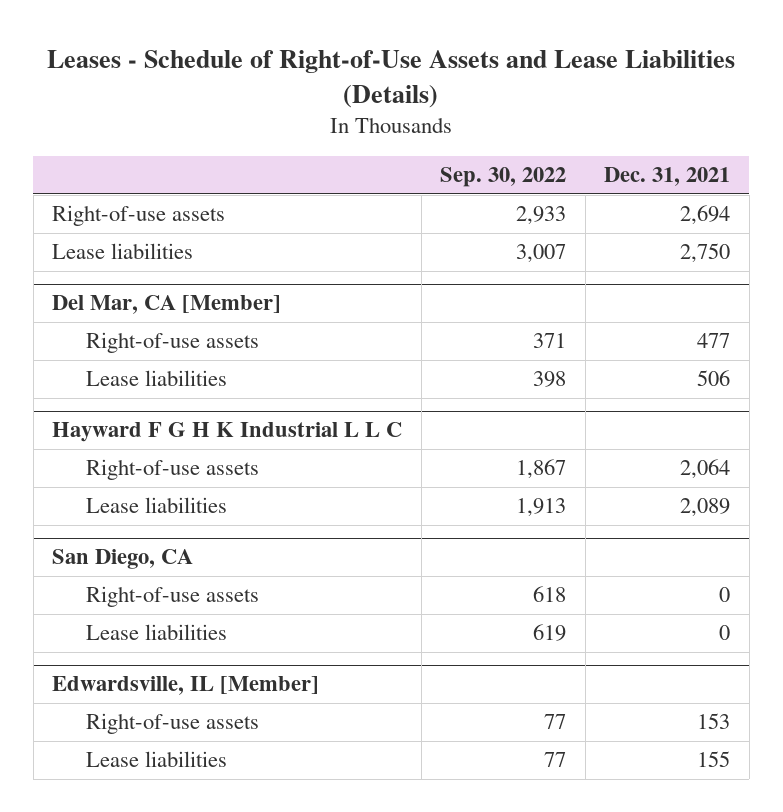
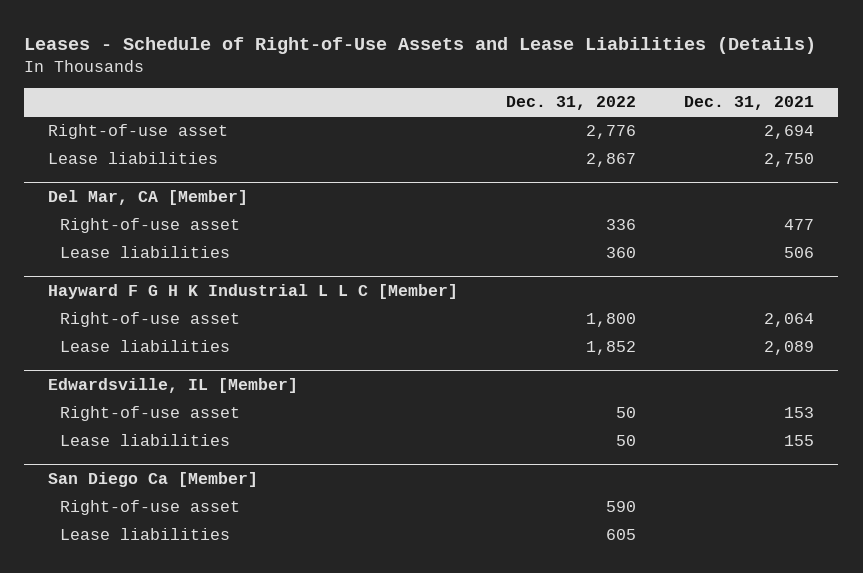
- | Sep. 30, 2022 | Dec. 31, 2021
+ | Dec. 31, 2022 | Dec. 31, 2021
- Right-of-use assets | 2,933 | 2,694
+ Right-of-use asset | 2,776 | 2,694
@ Del Mar, CA [Member]
- Right-of-use assets | 371 | 477
+ Right-of-use asset | 336 | 477
- Hayward F G H K Industrial L L C
- Right-of-use assets | 1,867 | 2,064
+ Hayward F G H K Industrial L L C [Member]
+ Right-of-use asset | 1,800 | 2,064
- San Diego, CA
- Right-of-use assets | 618 | 0
- Lease liabilities | 619 | 0
@ Edwardsville, IL [Member]
- Right-of-use assets | 77 | 153
+ Right-of-use asset | 50 | 153
+ San Diego Ca [Member]
+ Right-of-use asset | 590 |
+ Lease liabilities | 605 |

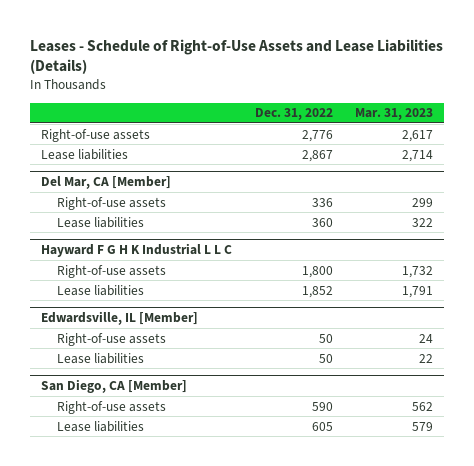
- | Dec. 31, 2022 | Dec. 31, 2021
+ | Dec. 31, 2022 | Mar. 31, 2023
- Right-of-use asset | 2,776 | 2,694
+ Right-of-use assets | 2,776 | 2,617
@ Del Mar, CA [Member]
- Right-of-use asset | 336 | 477
+ Right-of-use assets | 336 | 299
- Hayward F G H K Industrial L L C [Member]
- Right-of-use asset | 1,800 | 2,064
+ Hayward F G H K Industrial L L C
+ Right-of-use assets | 1,800 | 1,732
@ Edwardsville, IL [Member]
- Right-of-use asset | 50 | 153
+ Right-of-use assets | 50 | 24
- San Diego Ca [Member]
- Right-of-use asset | 590 |
+ San Diego, CA [Member]
+ Right-of-use assets | 590 | 562

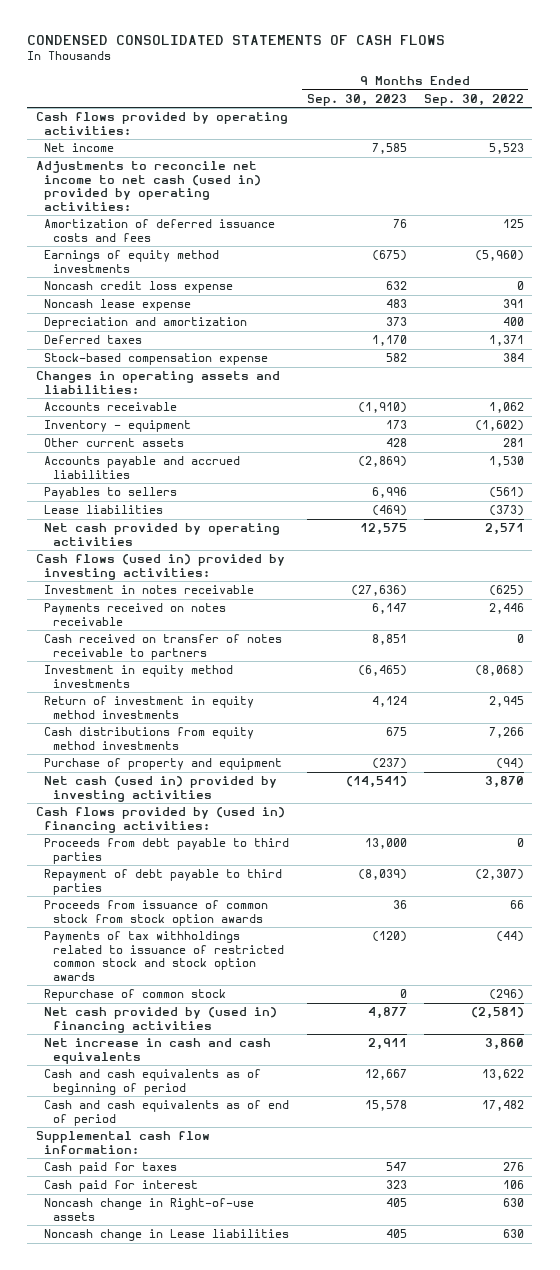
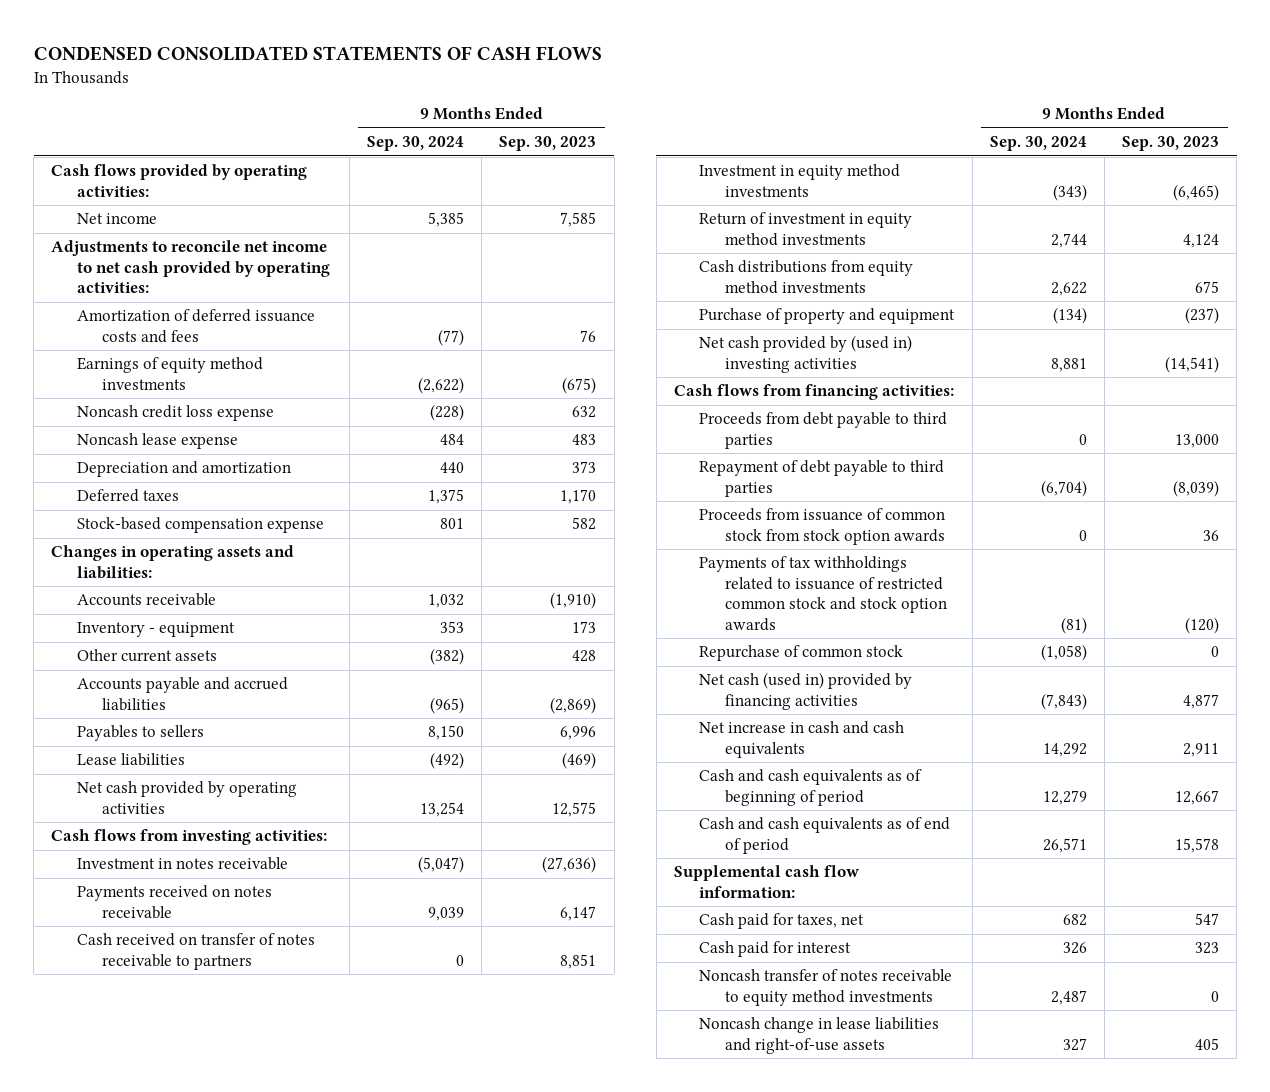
- | 9 Months Ended Sep. 30, 2023 | 9 Months Ended Sep. 30, 2022
+ | 9 Months Ended Sep. 30, 2024 | 9 Months Ended Sep. 30, 2023
- Adjustments to reconcile net income to net cash (used in) provided by operating activities:
+ Adjustments to reconcile net income to net cash provided by operating activities:
- Cash flows (used in) provided by investing activities:
+ Cash flows from investing activities:
- Net cash (used in) provided by investing activities | (14,541) | 3,870
- Cash flows provided by (used in) financing activities:
+ Net cash provided by (used in) investing activities | 8,881 | (14,541)
+ Cash flows from financing activities:
- Net cash provided by (used in) financing activities | 4,877 | (2,581)
+ Net cash (used in) provided by financing activities | (7,843) | 4,877
- Cash paid for taxes | 547 | 276
+ Cash paid for taxes, net | 682 | 547
- Noncash change in Right-of-use assets | 405 | 630
- Noncash change in Lease liabilities | 405 | 630
+ Noncash transfer of notes receivable to equity method investments | 2,487 | 0
+ Noncash change in lease liabilities and right-of-use assets | 327 | 405

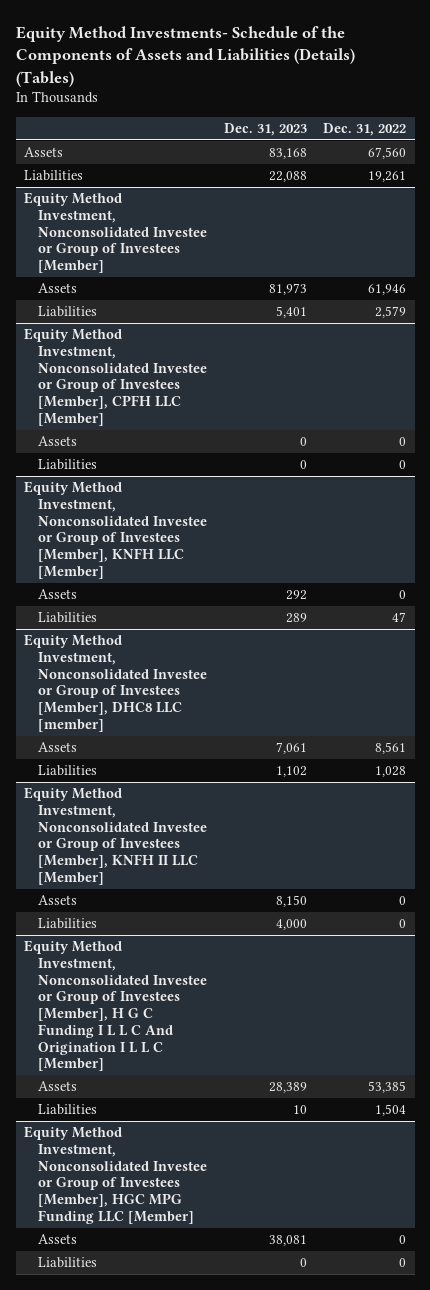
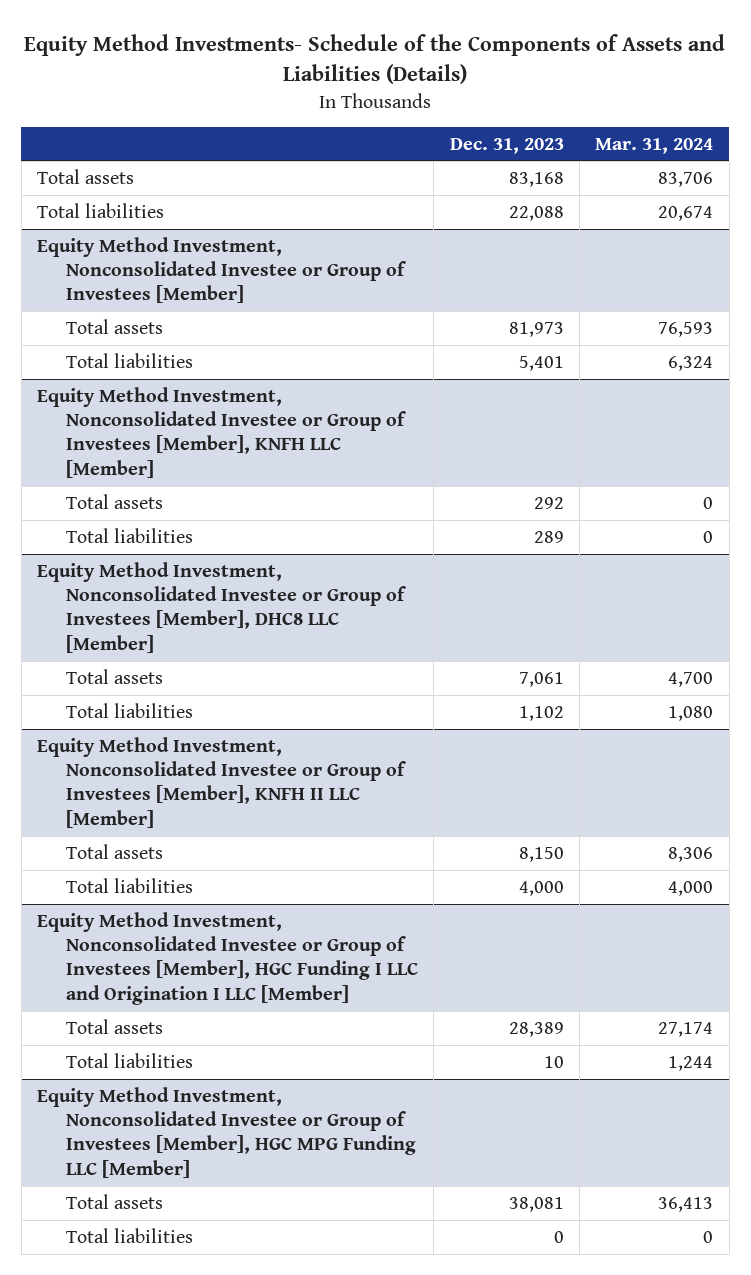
- Equity Method Investments- Schedule of the Components of Assets and Liabilities (Details) (Tables)
+ Equity Method Investments- Schedule of the Components of Assets and Liabilities (Details)
- | Dec. 31, 2023 | Dec. 31, 2022
+ | Dec. 31, 2023 | Mar. 31, 2024
- Assets | 83,168 | 67,560
- Liabilities | 22,088 | 19,261
+ Total assets | 83,168 | 83,706
+ Total liabilities | 22,088 | 20,674
@ Equity Method Investment, Nonconsolidated Investee or Group of Investees [Member]
- Assets | 81,973 | 61,946
- Liabilities | 5,401 | 2,579
- Equity Method Investment, Nonconsolidated Investee or Group of Investees [Member], CPFH LLC [Member]
- Assets | 0 | 0
- Liabilities | 0 | 0
@ Equity Method Investment, Nonconsolidated Investee or Group of Investees [Member]
+ Total assets | 81,973 | 76,593
+ Total liabilities | 5,401 | 6,324
@ Equity Method Investment, Nonconsolidated Investee or Group of Investees [Member], KNFH LLC [Member]
- Assets | 292 | 0
- Liabilities | 289 | 47
- Equity Method Investment, Nonconsolidated Investee or Group of Investees [Member], DHC8 LLC [member]
- Assets | 7,061 | 8,561
- Liabilities | 1,102 | 1,028
@ Equity Method Investment, Nonconsolidated Investee or Group of Investees [Member], KNFH LLC [Member]
+ Total assets | 292 | 0
+ Total liabilities | 289 | 0
+ Equity Method Investment, Nonconsolidated Investee or Group of Investees [Member], DHC8 LLC [Member]
+ Total assets | 7,061 | 4,700
+ Total liabilities | 1,102 | 1,080
@ Equity Method Investment, Nonconsolidated Investee or Group of Investees [Member], KNFH II LLC [Member]
- Assets | 8,150 | 0
- Liabilities | 4,000 | 0
- Equity Method Investment, Nonconsolidated Investee or Group of Investees [Member], H G C Funding I L L C And Origination I L L C [Member]
- Assets | 28,389 | 53,385
- Liabilities | 10 | 1,504
@ Equity Method Investment, Nonconsolidated Investee or Group of Investees [Member], KNFH II LLC [Member]
+ Total assets | 8,150 | 8,306
+ Total liabilities | 4,000 | 4,000
+ Equity Method Investment, Nonconsolidated Investee or Group of Investees [Member], HGC Funding I LLC and Origination I LLC [Member]
+ Total assets | 28,389 | 27,174
+ Total liabilities | 10 | 1,244
@ Equity Method Investment, Nonconsolidated Investee or Group of Investees [Member], HGC MPG Funding LLC [Member]
- Assets | 38,081 | 0
- Liabilities | 0 | 0
+ Total assets | 38,081 | 36,413
+ Total liabilities | 0 | 0

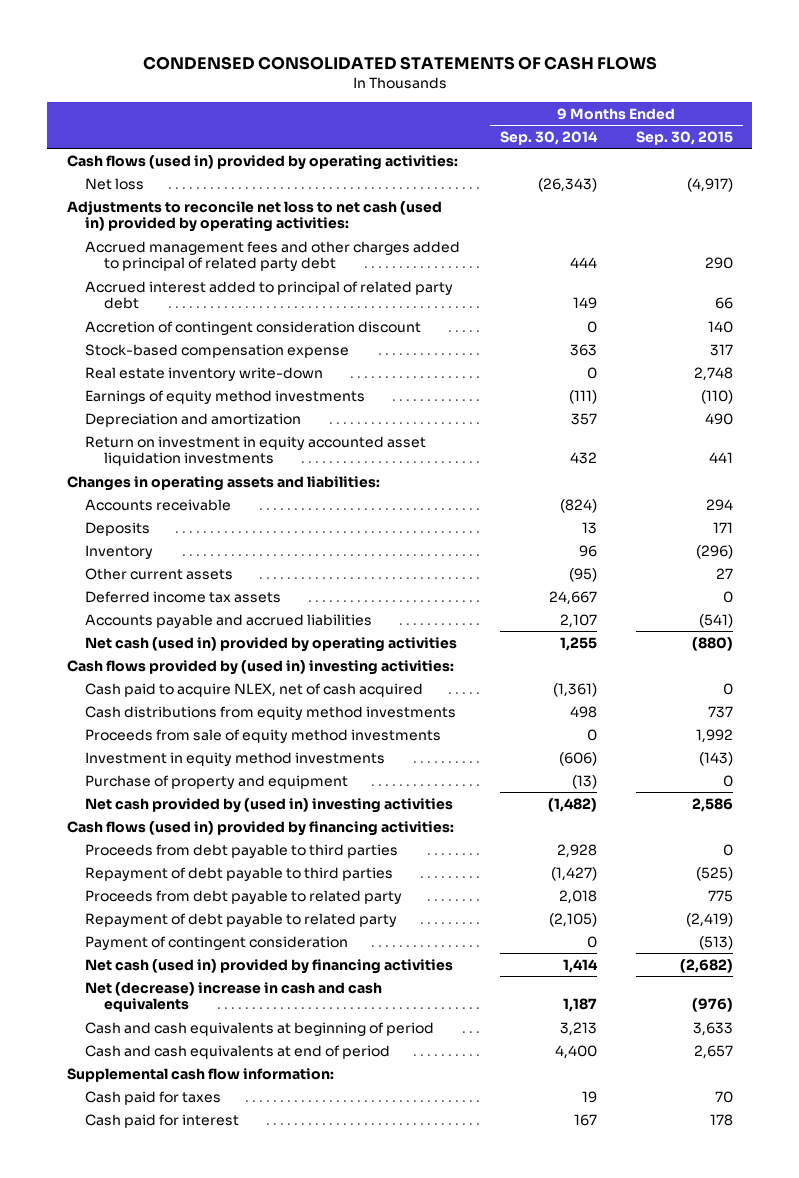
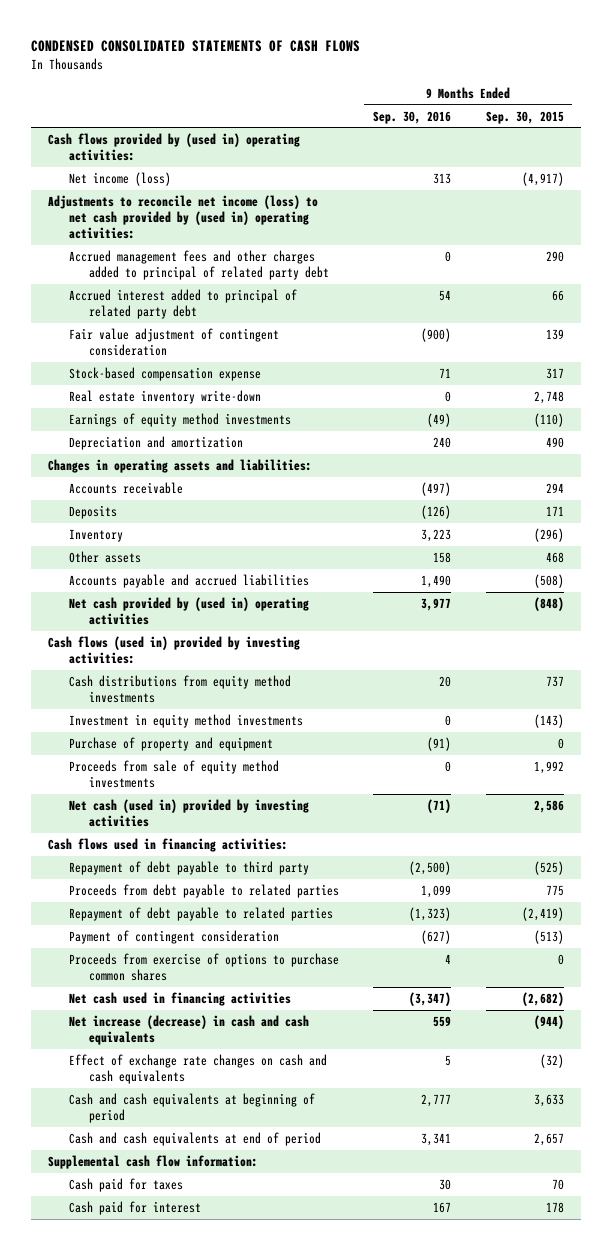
- | 9 Months Ended Sep. 30, 2014 | 9 Months Ended Sep. 30, 2015
+ | 9 Months Ended Sep. 30, 2016 | 9 Months Ended Sep. 30, 2015
- Cash flows (used in) provided by operating activities:
- Net loss | (26,343) | (4,917)
- Adjustments to reconcile net loss to net cash (used in) provided by operating activities:
+ Cash flows provided by (used in) operating activities:
+ Net income (loss) | 313 | (4,917)
+ Adjustments to reconcile net income (loss) to net cash provided by (used in) operating activities:
- Accretion of contingent consideration discount | 0 | 140
+ Fair value adjustment of contingent consideration | (900) | 139
- Return on investment in equity accounted asset liquidation investments | 432 | 441
- Other current assets | (95) | 27
- Deferred income tax assets | 24,667 | 0
- Accounts payable and accrued liabilities | 2,107 | (541)
- Net cash (used in) provided by operating activities | 1,255 | (880)
- Cash flows provided by (used in) investing activities:
- Cash paid to acquire NLEX, net of cash acquired | (1,361) | 0
+ Other assets | 158 | 468
+ Accounts payable and accrued liabilities | 1,490 | (508)
+ Net cash provided by (used in) operating activities | 3,977 | (848)
+ Cash flows (used in) provided by investing activities:
- Net cash provided by (used in) investing activities | (1,482) | 2,586
- Cash flows (used in) provided by financing activities:
- Proceeds from debt payable to third parties | 2,928 | 0
- Repayment of debt payable to third parties | (1,427) | (525)
- Proceeds from debt payable to related party | 2,018 | 775
- Repayment of debt payable to related party | (2,105) | (2,419)
moved down: Proceeds from sale of equity method investments | 0 | 1,992
+ Net cash (used in) provided by investing activities | (71) | 2,586
+ Cash flows used in financing activities:
+ Repayment of debt payable to third party | (2,500) | (525)
+ Proceeds from debt payable to related parties | 1,099 | 775
+ Repayment of debt payable to related parties | (1,323) | (2,419)
- Net cash (used in) provided by financing activities | 1,414 | (2,682)
- Net (decrease) increase in cash and cash equivalents | 1,187 | (976)
+ Proceeds from exercise of options to purchase common shares | 4 | 0
+ Net cash used in financing activities | (3,347) | (2,682)
+ Net increase (decrease) in cash and cash equivalents | 559 | (944)
+ Effect of exchange rate changes on cash and cash equivalents | 5 | (32)

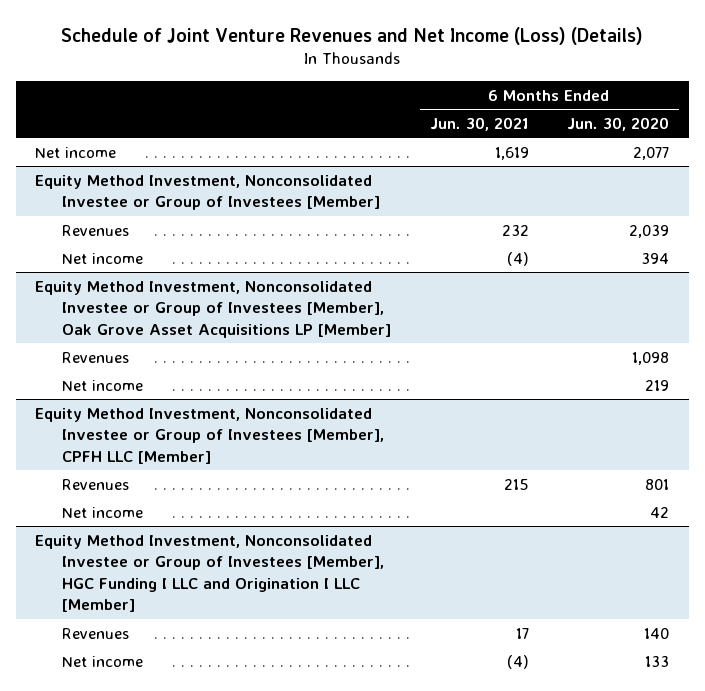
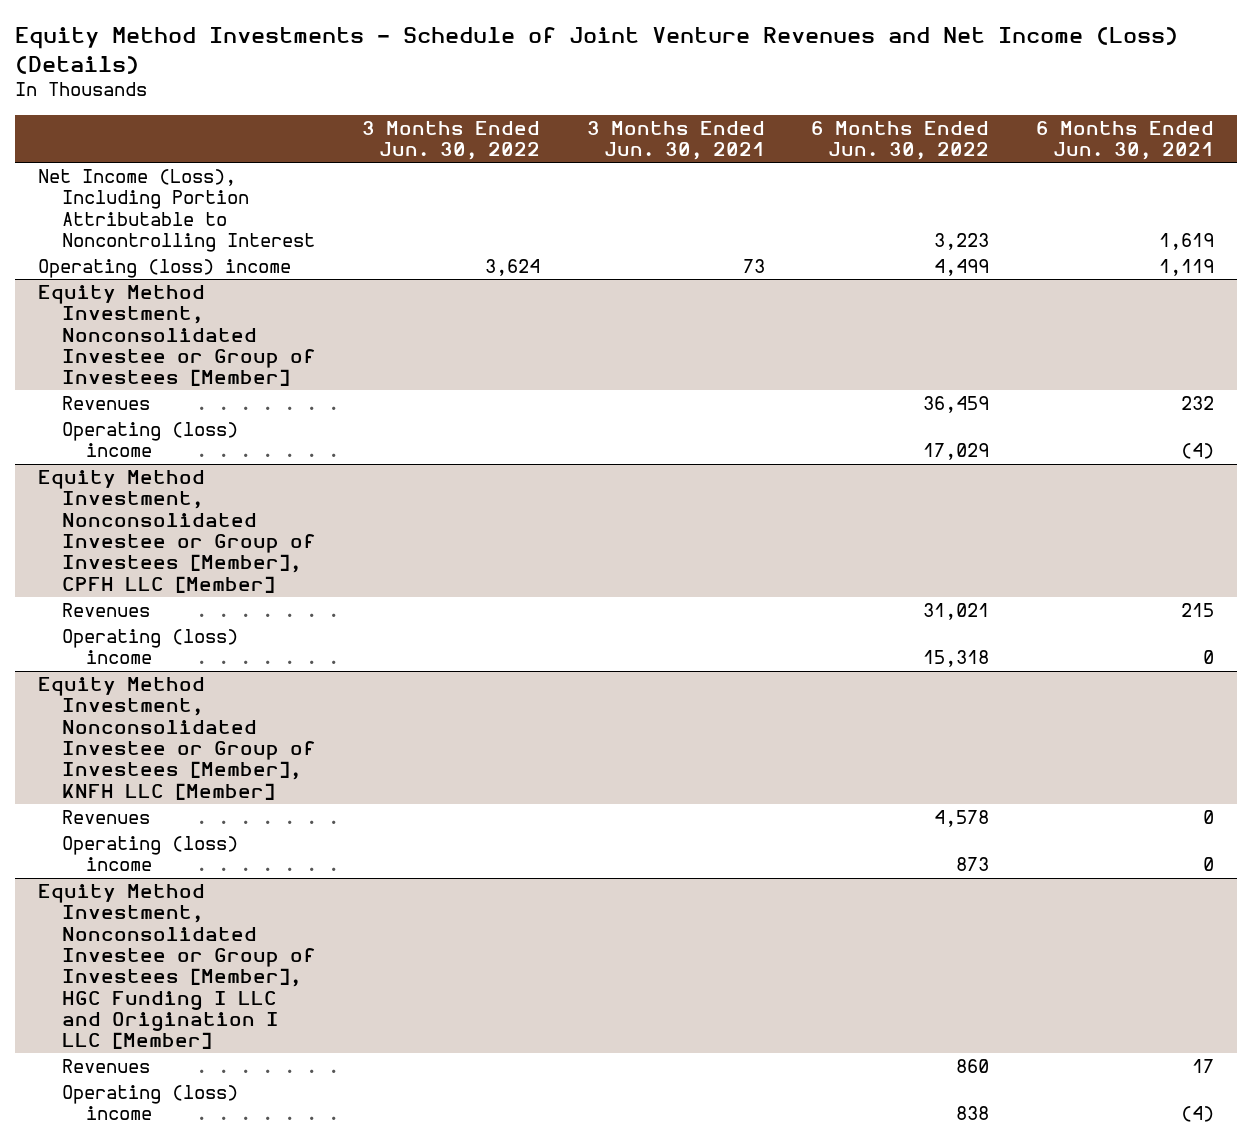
- Schedule of Joint Venture Revenues and Net Income (Loss) (Details)
+ Equity Method Investments - Schedule of Joint Venture Revenues and Net Income (Loss) (Details)
- | 6 Months Ended Jun. 30, 2021 | 6 Months Ended Jun. 30, 2020
+ | 3 Months Ended Jun. 30, 2022 | 3 Months Ended Jun. 30, 2021 | 6 Months Ended Jun. 30, 2022 | 6 Months Ended Jun. 30, 2021
- Net income | 1,619 | 2,077
+ Net Income (Loss), Including Portion Attributable to Noncontrolling Interest | | | 3,223 | 1,619
+ Operating (loss) income | 3,624 | 73 | 4,499 | 1,119
@ Equity Method Investment, Nonconsolidated Investee or Group of Investees [Member]
- Net income | (4) | 394
- Equity Method Investment, Nonconsolidated Investee or Group of Investees [Member], Oak Grove Asset Acquisitions LP [Member]
- Revenues | | 1,098
- Net income | | 219
@ Equity Method Investment, Nonconsolidated Investee or Group of Investees [Member]
+ Operating (loss) income | | | 17,029 | (4)
@ Equity Method Investment, Nonconsolidated Investee or Group of Investees [Member], CPFH LLC [Member]
- Net income | | 42
+ Operating (loss) income | | | 15,318 | 0
+ Equity Method Investment, Nonconsolidated Investee or Group of Investees [Member], KNFH LLC [Member]
+ Revenues | | | 4,578 | 0
+ Operating (loss) income | | | 873 | 0
@ Equity Method Investment, Nonconsolidated Investee or Group of Investees [Member], HGC Funding I LLC and Origination I LLC [Member]
- Net income | (4) | 133
+ Operating (loss) income | | | 838 | (4)

